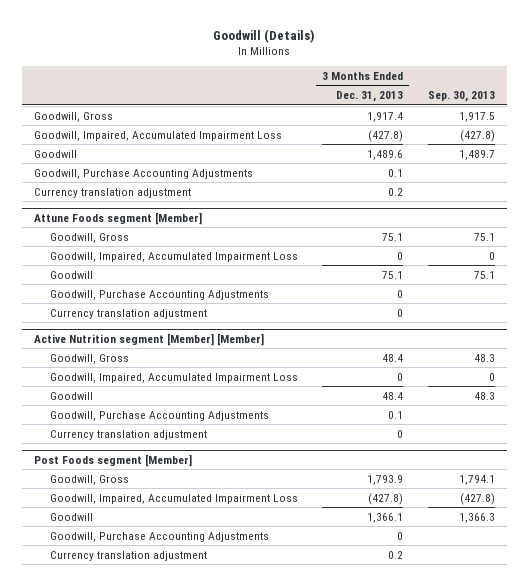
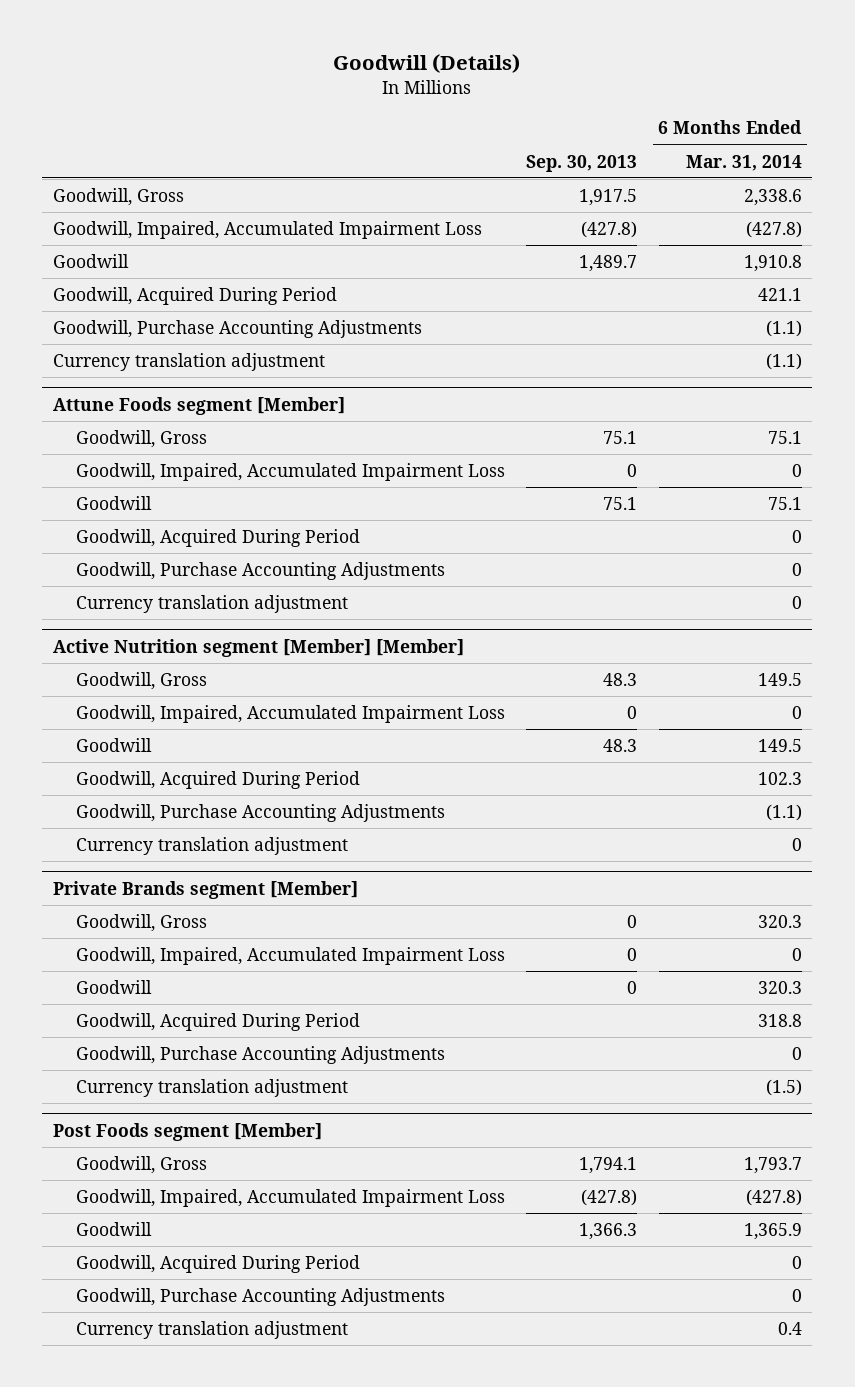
- | 3 Months Ended Dec. 31, 2013 | Sep. 30, 2013
+ | Sep. 30, 2013 | 6 Months Ended Mar. 31, 2014
+ Goodwill, Acquired During Period | | 421.1
@ Attune Foods segment [Member]
+ Goodwill, Acquired During Period | | 0
@ Active Nutrition segment [Member] [Member]
+ Goodwill, Acquired During Period | | 102.3
+ Private Brands segment [Member]
+ Goodwill, Gross | 0 | 320.3
+ Goodwill, Impaired, Accumulated Impairment Loss | 0 | 0
+ Goodwill | 0 | 320.3
+ Goodwill, Acquired During Period | | 318.8
+ Goodwill, Purchase Accounting Adjustments | | 0
+ Currency translation adjustment | | (1.5)
@ Post Foods segment [Member]
+ Goodwill, Acquired During Period | | 0

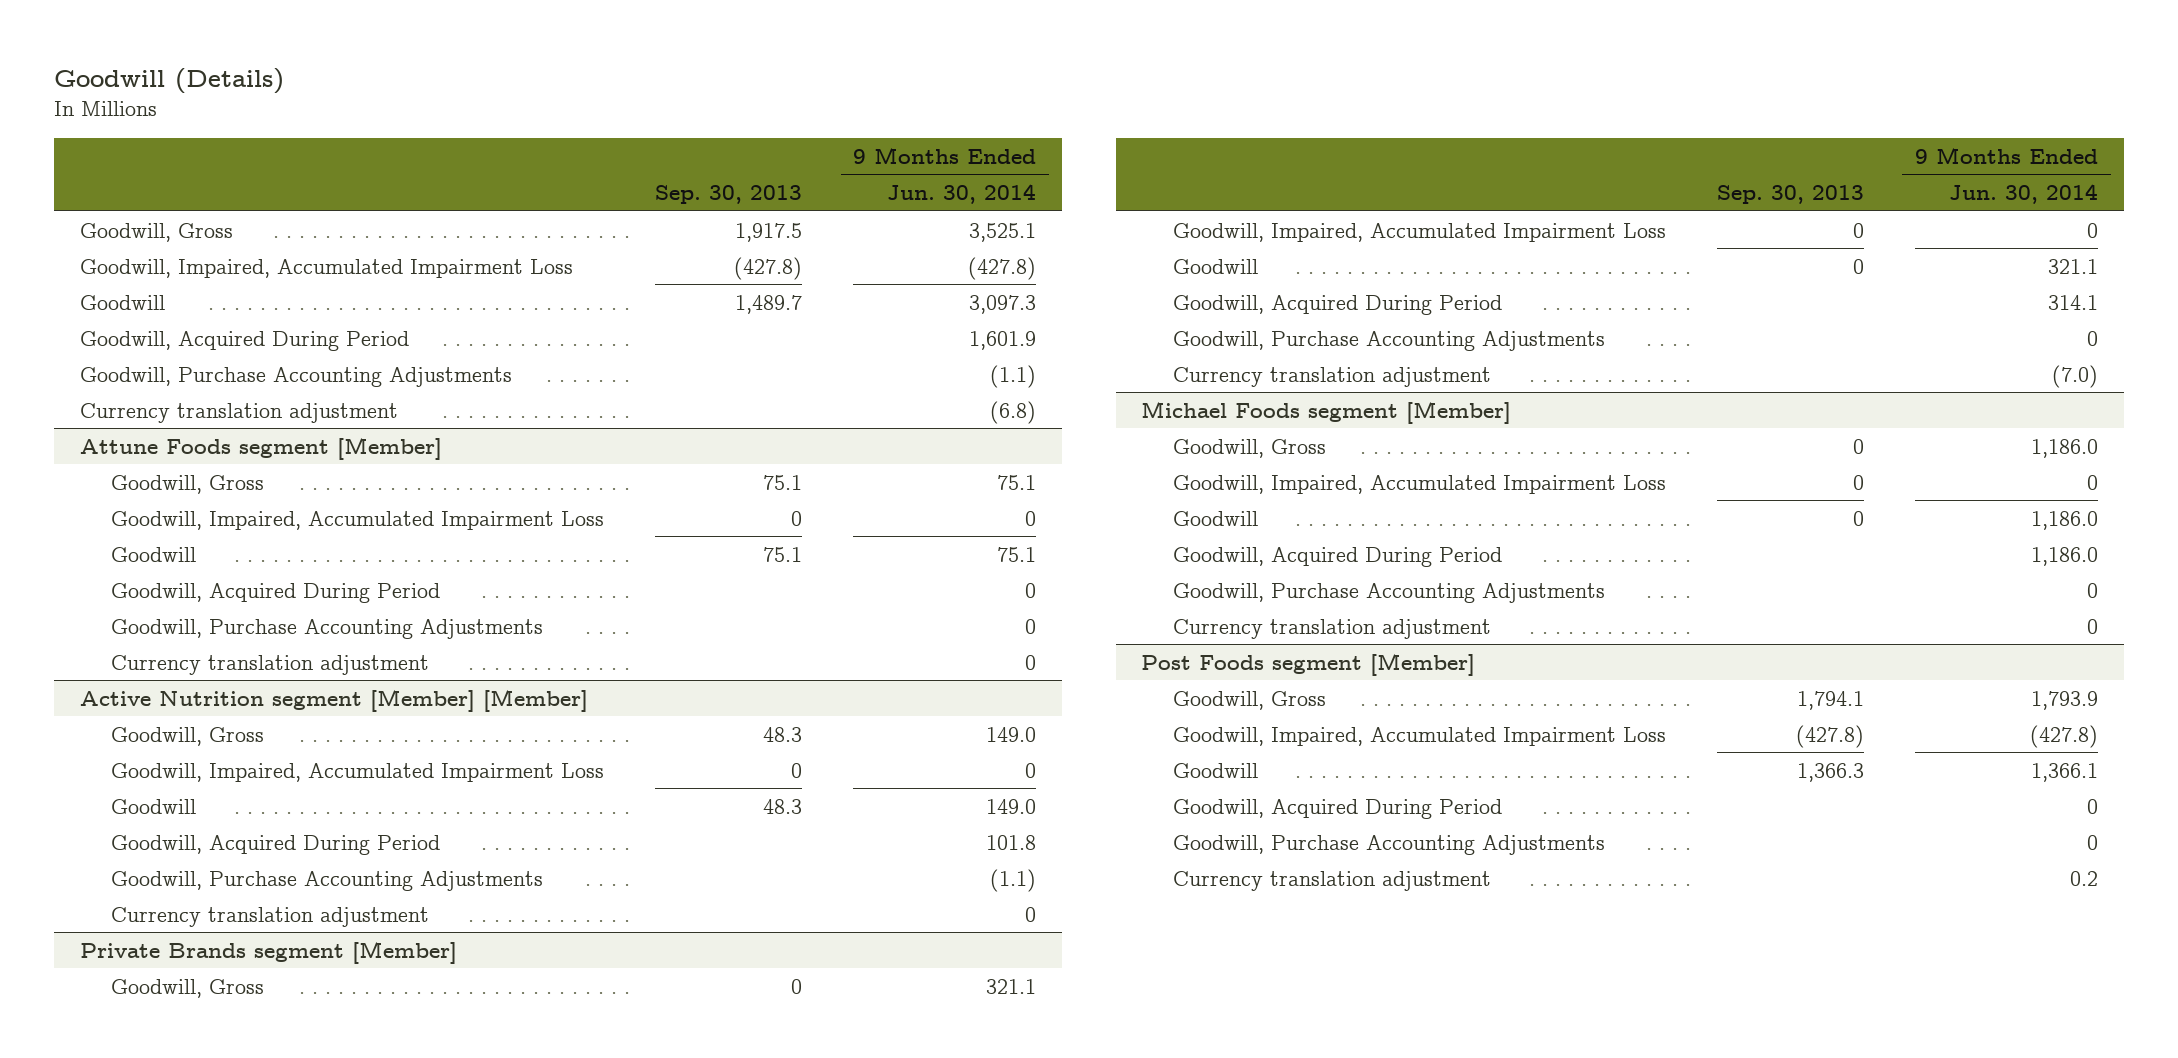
- | Sep. 30, 2013 | 6 Months Ended Mar. 31, 2014
+ | Sep. 30, 2013 | 9 Months Ended Jun. 30, 2014
+ Michael Foods segment [Member]
+ Goodwill, Gross | 0 | 1,186.0
+ Goodwill, Impaired, Accumulated Impairment Loss | 0 | 0
+ Goodwill | 0 | 1,186.0
+ Goodwill, Acquired During Period | | 1,186.0
+ Goodwill, Purchase Accounting Adjustments | | 0
+ Currency translation adjustment | | 0

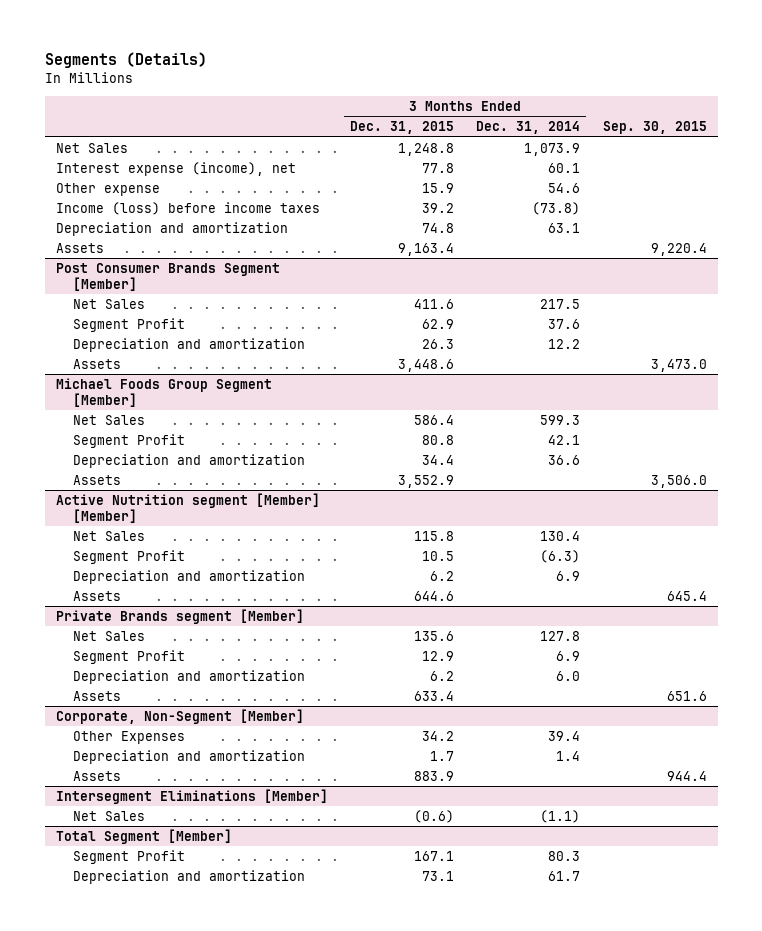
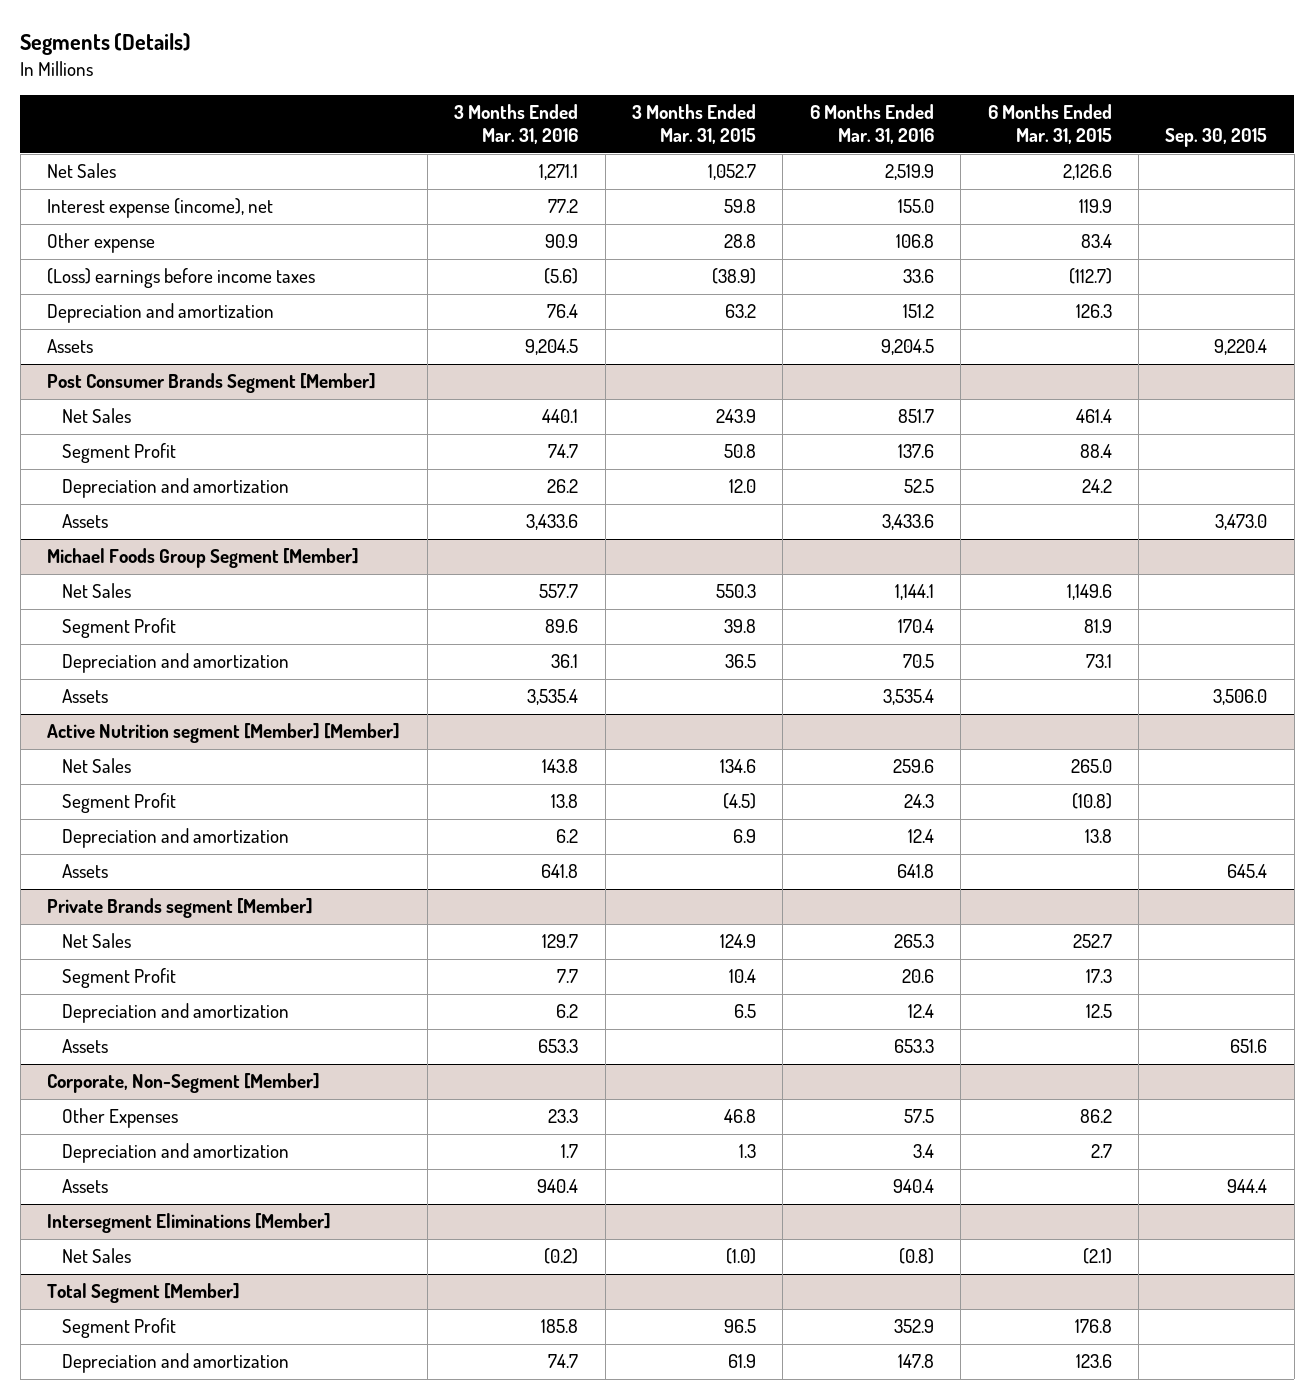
- | 3 Months Ended Dec. 31, 2015 | 3 Months Ended Dec. 31, 2014 | Sep. 30, 2015
+ | 3 Months Ended Mar. 31, 2016 | 3 Months Ended Mar. 31, 2015 | 6 Months Ended Mar. 31, 2016 | 6 Months Ended Mar. 31, 2015 | Sep. 30, 2015
- Income (loss) before income taxes | 39.2 | (73.8) |
+ (Loss) earnings before income taxes | (5.6) | (38.9) | 33.6 | (112.7) |

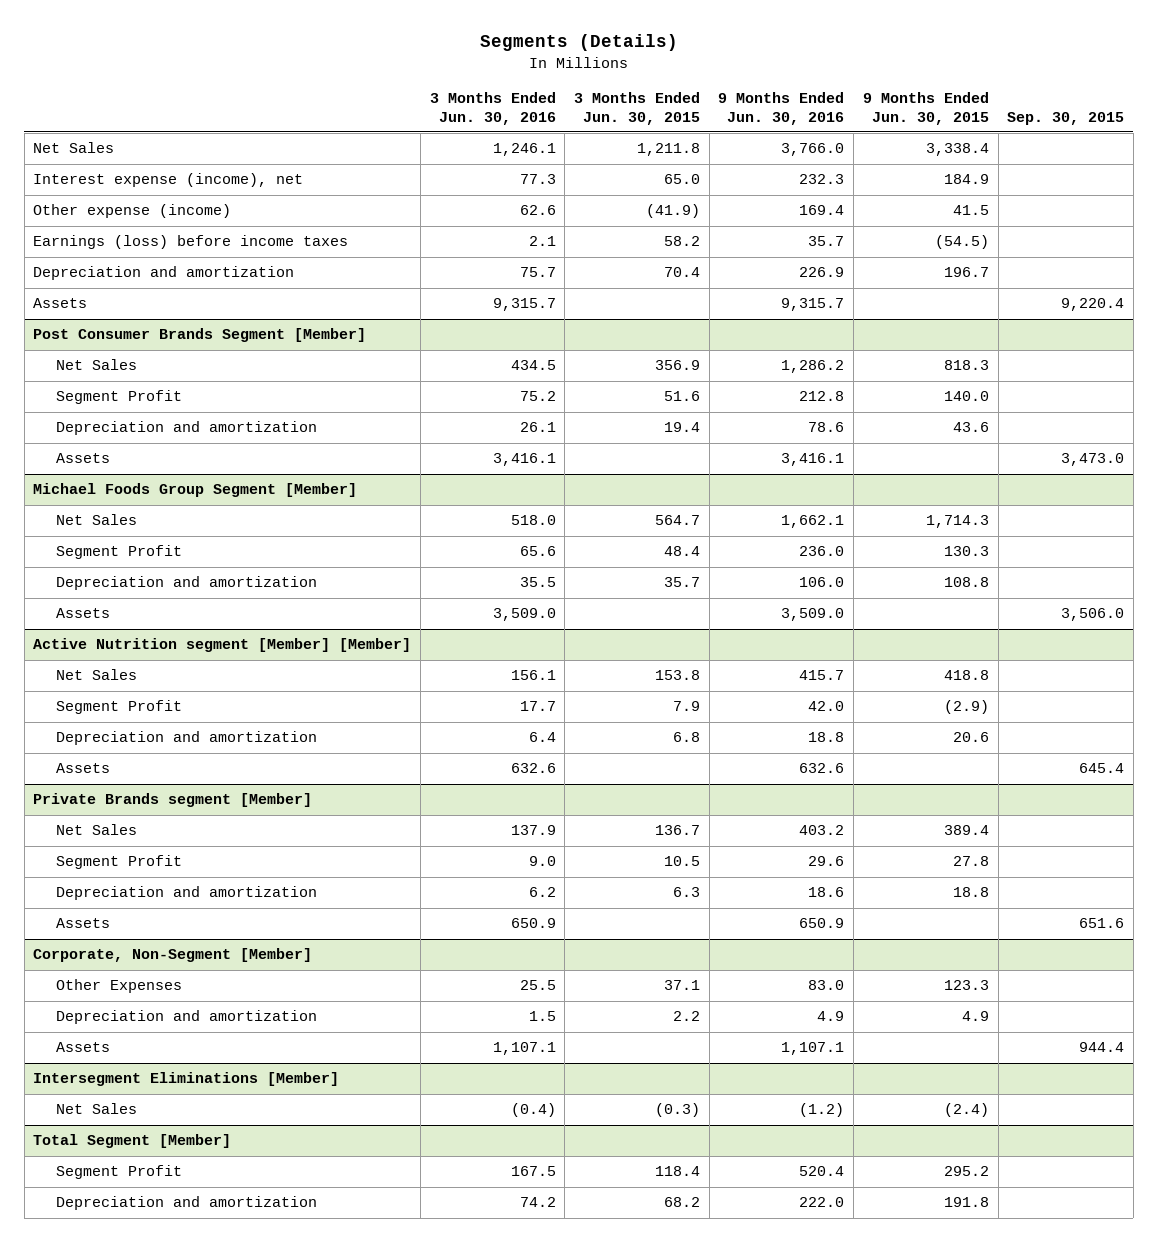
- | 3 Months Ended Mar. 31, 2016 | 3 Months Ended Mar. 31, 2015 | 6 Months Ended Mar. 31, 2016 | 6 Months Ended Mar. 31, 2015 | Sep. 30, 2015
+ | 3 Months Ended Jun. 30, 2016 | 3 Months Ended Jun. 30, 2015 | 9 Months Ended Jun. 30, 2016 | 9 Months Ended Jun. 30, 2015 | Sep. 30, 2015
- Other expense | 90.9 | 28.8 | 106.8 | 83.4 |
- (Loss) earnings before income taxes | (5.6) | (38.9) | 33.6 | (112.7) |
+ Other expense (income) | 62.6 | (41.9) | 169.4 | 41.5 |
+ Earnings (loss) before income taxes | 2.1 | 58.2 | 35.7 | (54.5) |

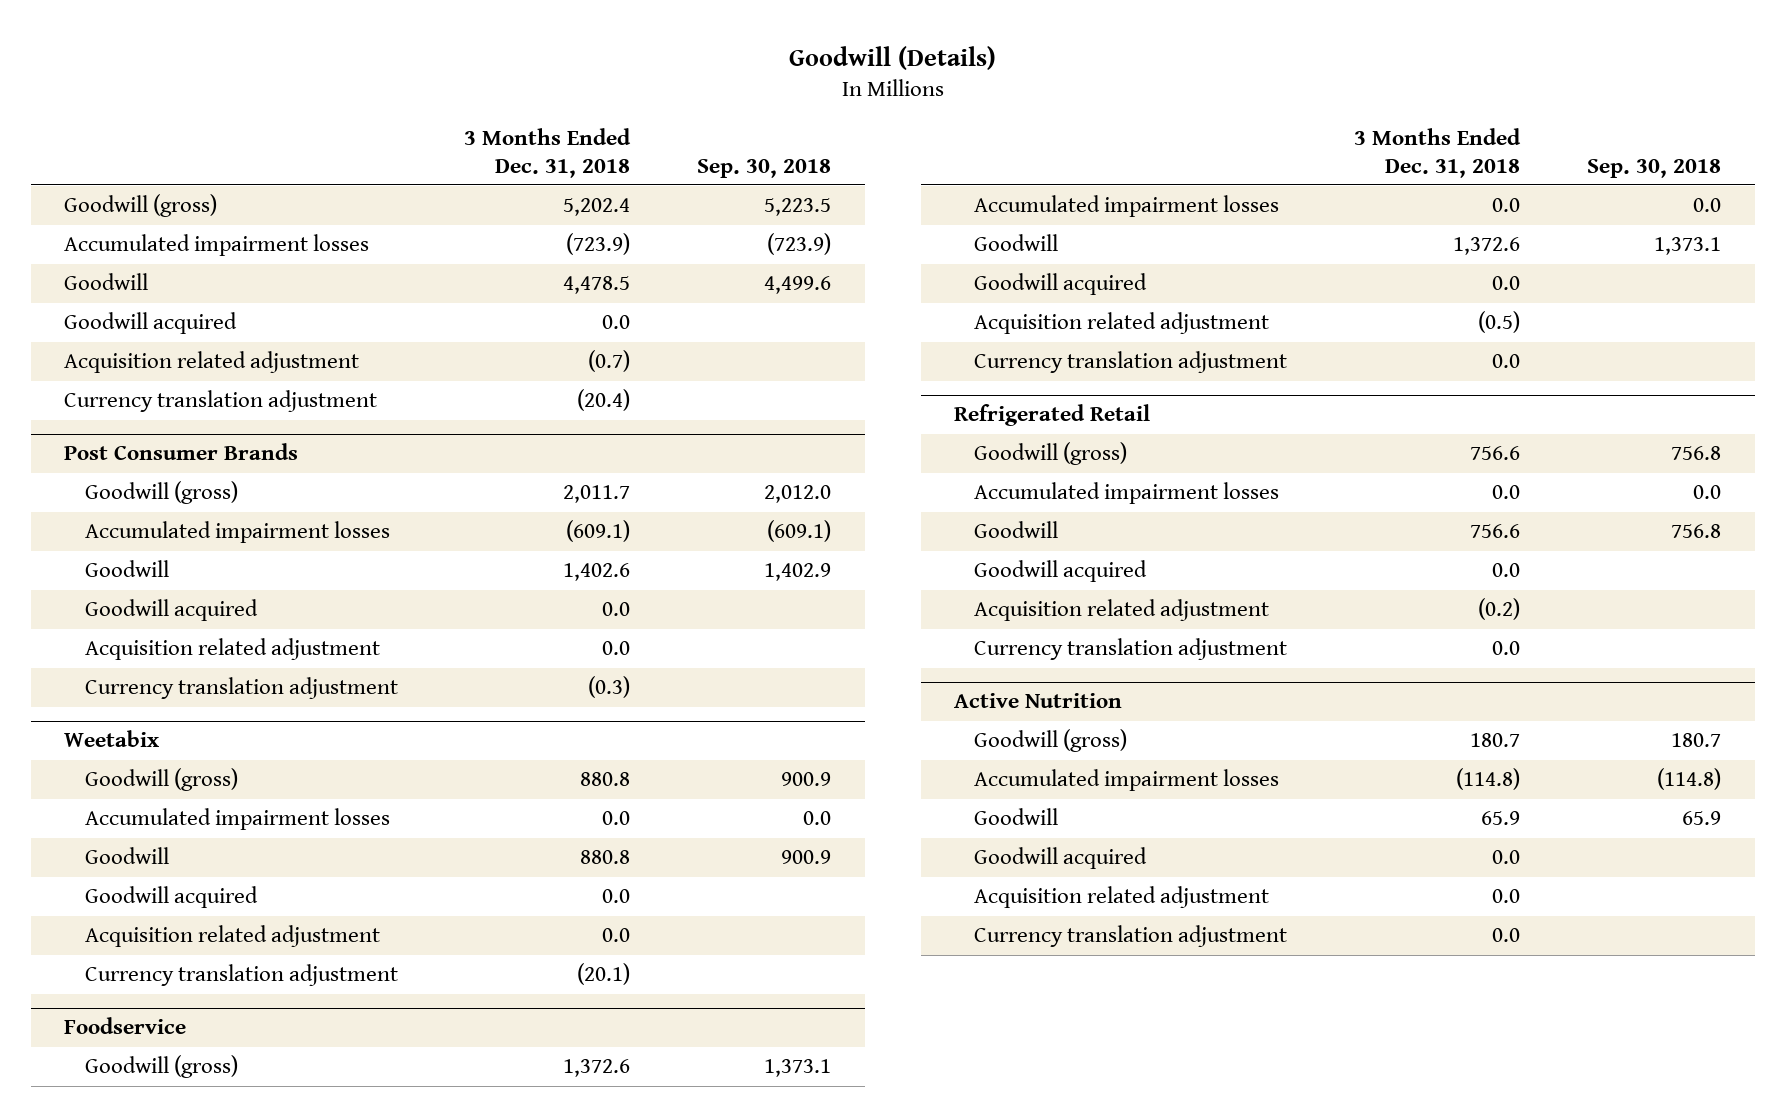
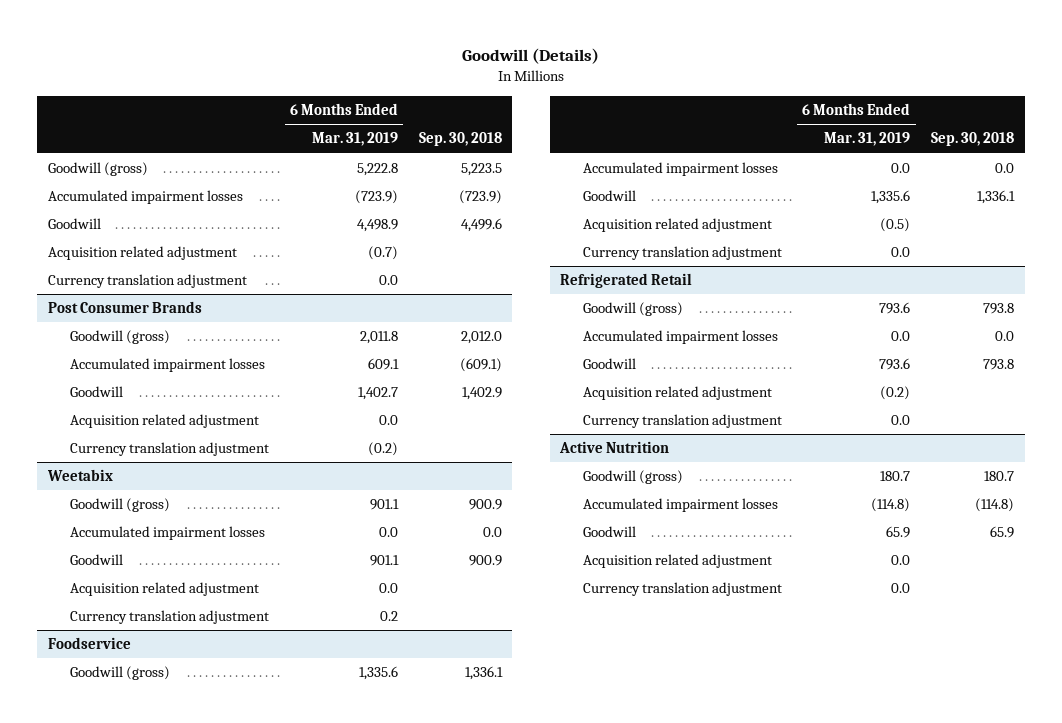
- | 3 Months Ended Dec. 31, 2018 | Sep. 30, 2018
+ | 6 Months Ended Mar. 31, 2019 | Sep. 30, 2018
- Goodwill acquired | 0.0 |
@ Post Consumer Brands
- Goodwill acquired | 0.0 |
@ Weetabix
- Goodwill acquired | 0.0 |
@ Foodservice
- Goodwill (gross) | 1,372.6 | 1,373.1
+ Goodwill (gross) | 1,335.6 | 1,336.1
- Goodwill | 1,372.6 | 1,373.1
- Goodwill acquired | 0.0 |
+ Goodwill | 1,335.6 | 1,336.1
@ Refrigerated Retail
- Goodwill (gross) | 756.6 | 756.8
+ Goodwill (gross) | 793.6 | 793.8
- Goodwill | 756.6 | 756.8
- Goodwill acquired | 0.0 |
+ Goodwill | 793.6 | 793.8
@ Active Nutrition
- Goodwill acquired | 0.0 |

